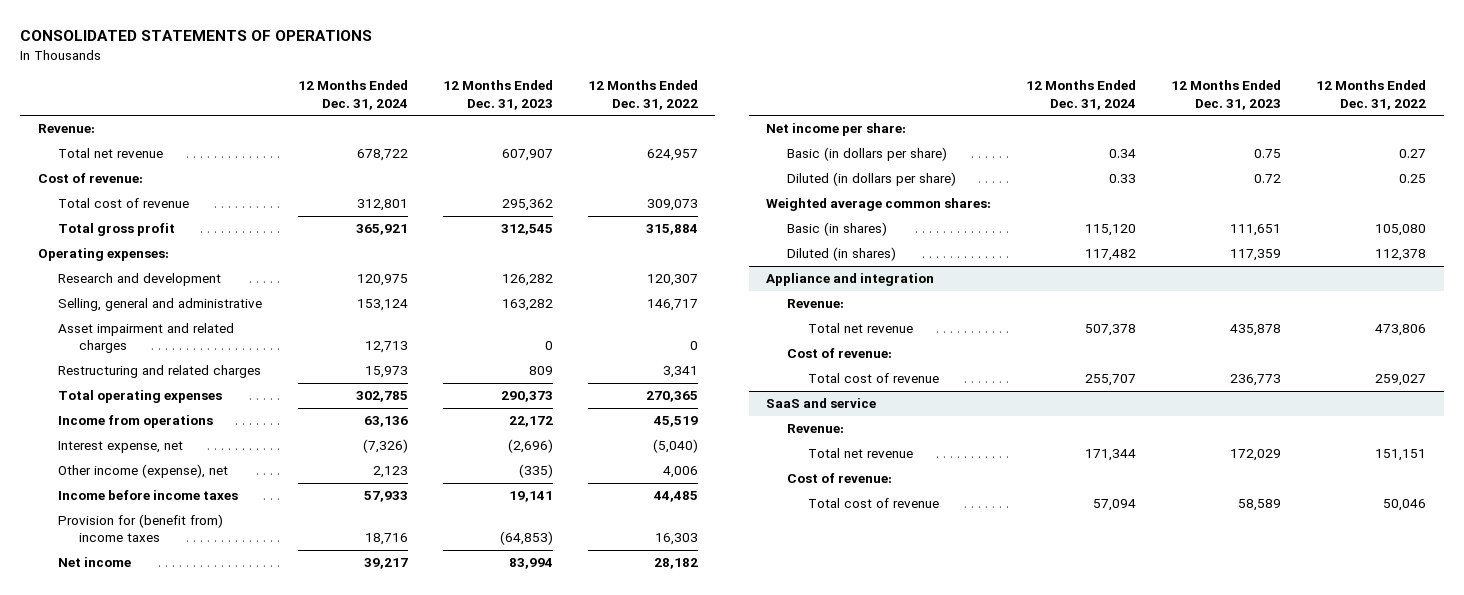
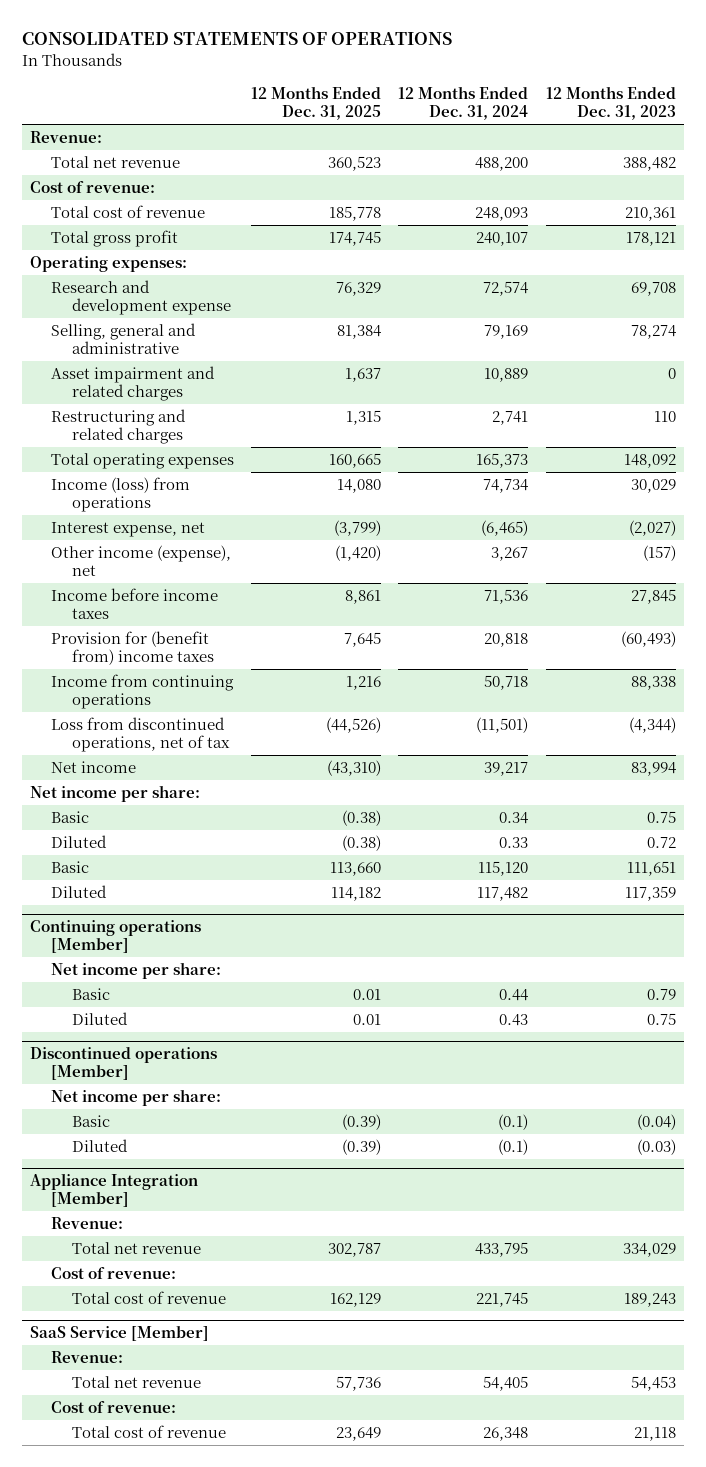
- | 12 Months Ended Dec. 31, 2024 | 12 Months Ended Dec. 31, 2023 | 12 Months Ended Dec. 31, 2022
+ | 12 Months Ended Dec. 31, 2025 | 12 Months Ended Dec. 31, 2024 | 12 Months Ended Dec. 31, 2023
- Total net revenue | 678,722 | 607,907 | 624,957
+ Total net revenue | 360,523 | 488,200 | 388,482
- Total cost of revenue | 312,801 | 295,362 | 309,073
- Total gross profit | 365,921 | 312,545 | 315,884
+ Total cost of revenue | 185,778 | 248,093 | 210,361
+ Total gross profit | 174,745 | 240,107 | 178,121
- Research and development | 120,975 | 126,282 | 120,307
- Selling, general and administrative | 153,124 | 163,282 | 146,717
- Asset impairment and related charges | 12,713 | 0 | 0
- Restructuring and related charges | 15,973 | 809 | 3,341
- Total operating expenses | 302,785 | 290,373 | 270,365
- Income from operations | 63,136 | 22,172 | 45,519
- Interest expense, net | (7,326) | (2,696) | (5,040)
- Other income (expense), net | 2,123 | (335) | 4,006
- Income before income taxes | 57,933 | 19,141 | 44,485
- Provision for (benefit from) income taxes | 18,716 | (64,853) | 16,303
+ Research and development expense | 76,329 | 72,574 | 69,708
+ Selling, general and administrative | 81,384 | 79,169 | 78,274
+ Asset impairment and related charges | 1,637 | 10,889 | 0
+ Restructuring and related charges | 1,315 | 2,741 | 110
+ Total operating expenses | 160,665 | 165,373 | 148,092
+ Income (loss) from operations | 14,080 | 74,734 | 30,029
+ Interest expense, net | (3,799) | (6,465) | (2,027)
+ Other income (expense), net | (1,420) | 3,267 | (157)
+ Income before income taxes | 8,861 | 71,536 | 27,845
+ Provision for (benefit from) income taxes | 7,645 | 20,818 | (60,493)
+ Income from continuing operations | 1,216 | 50,718 | 88,338
+ Loss from discontinued operations, net of tax | (44,526) | (11,501) | (4,344)
- Basic (in dollars per share) | 0.34 | 0.75 | 0.27
- Diluted (in dollars per share) | 0.33 | 0.72 | 0.25
- Weighted average common shares:
- Basic (in shares) | 115,120 | 111,651 | 105,080
- Diluted (in shares) | 117,482 | 117,359 | 112,378
- Appliance and integration
+ Basic | (0.38) | 0.34 | 0.75
+ Diluted | (0.38) | 0.33 | 0.72
+ Basic | 113,660 | 115,120 | 111,651
+ Diluted | 114,182 | 117,482 | 117,359
+ Continuing operations [Member]
+ Net income per share:
+ Basic | 0.01 | 0.44 | 0.79
+ Diluted | 0.01 | 0.43 | 0.75
+ Discontinued operations [Member]
+ Net income per share:
+ Basic | (0.39) | (0.1) | (0.04)
+ Diluted | (0.39) | (0.1) | (0.03)
+ Appliance Integration [Member]
- Total net revenue | 507,378 | 435,878 | 473,806
+ Total net revenue | 302,787 | 433,795 | 334,029
- Total cost of revenue | 255,707 | 236,773 | 259,027
- SaaS and service
+ Total cost of revenue | 162,129 | 221,745 | 189,243
+ SaaS Service [Member]
- Total net revenue | 171,344 | 172,029 | 151,151
+ Total net revenue | 57,736 | 54,405 | 54,453
- Total cost of revenue | 57,094 | 58,589 | 50,046
+ Total cost of revenue | 23,649 | 26,348 | 21,118

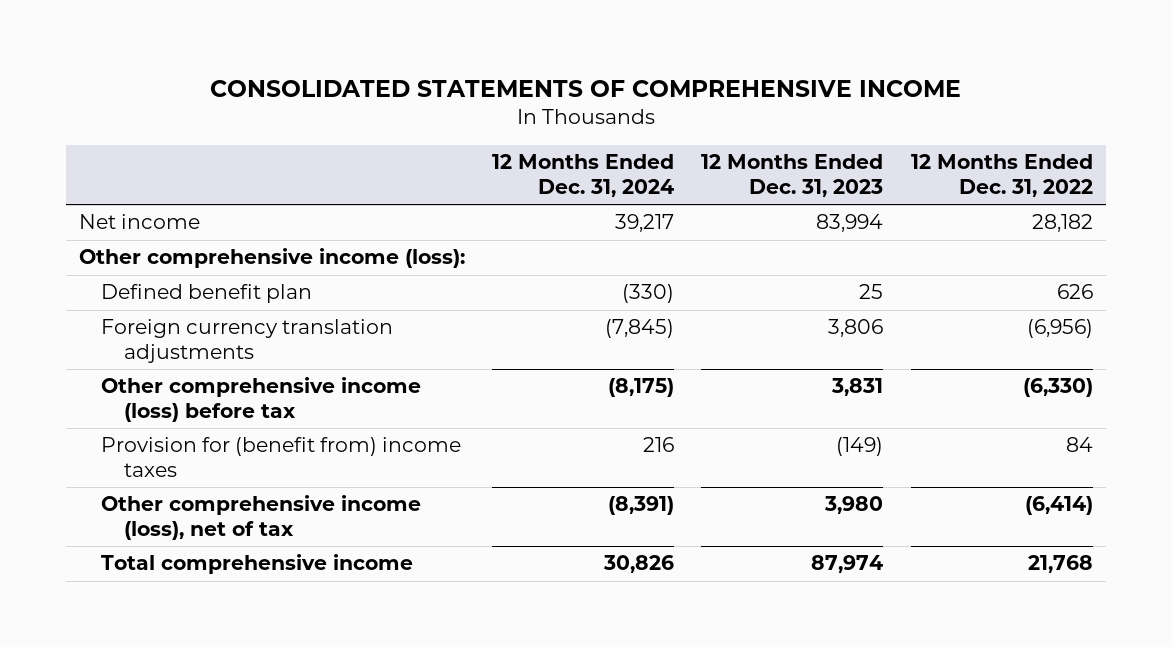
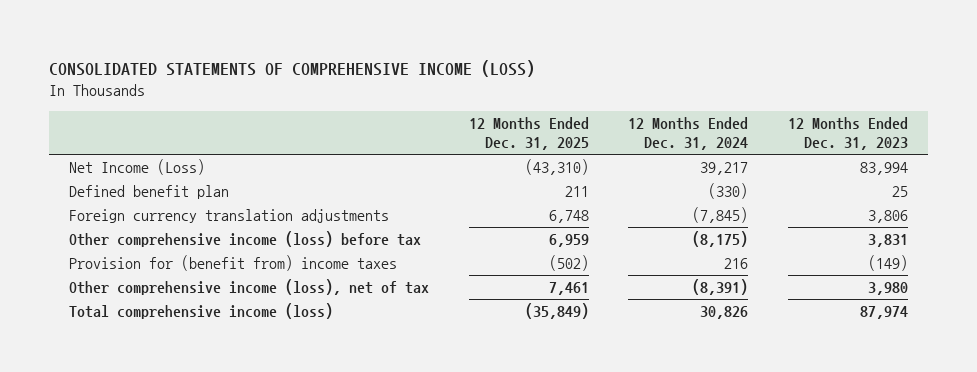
- CONSOLIDATED STATEMENTS OF COMPREHENSIVE INCOME
+ CONSOLIDATED STATEMENTS OF COMPREHENSIVE INCOME (LOSS)
- | 12 Months Ended Dec. 31, 2024 | 12 Months Ended Dec. 31, 2023 | 12 Months Ended Dec. 31, 2022
+ | 12 Months Ended Dec. 31, 2025 | 12 Months Ended Dec. 31, 2024 | 12 Months Ended Dec. 31, 2023
- Net income | 39,217 | 83,994 | 28,182
- Other comprehensive income (loss):
+ Net Income (Loss) | (43,310) | 39,217 | 83,994
- Total comprehensive income | 30,826 | 87,974 | 21,768
+ Total comprehensive income (loss) | (35,849) | 30,826 | 87,974

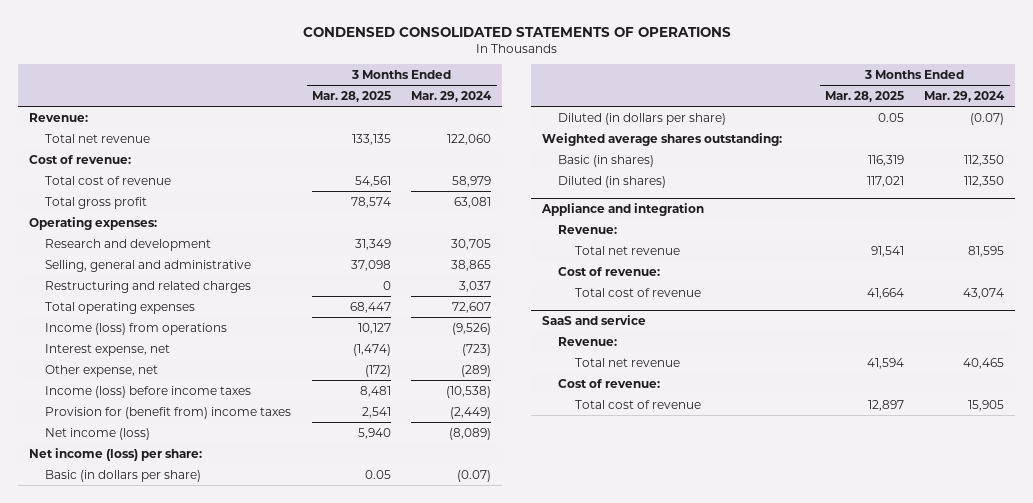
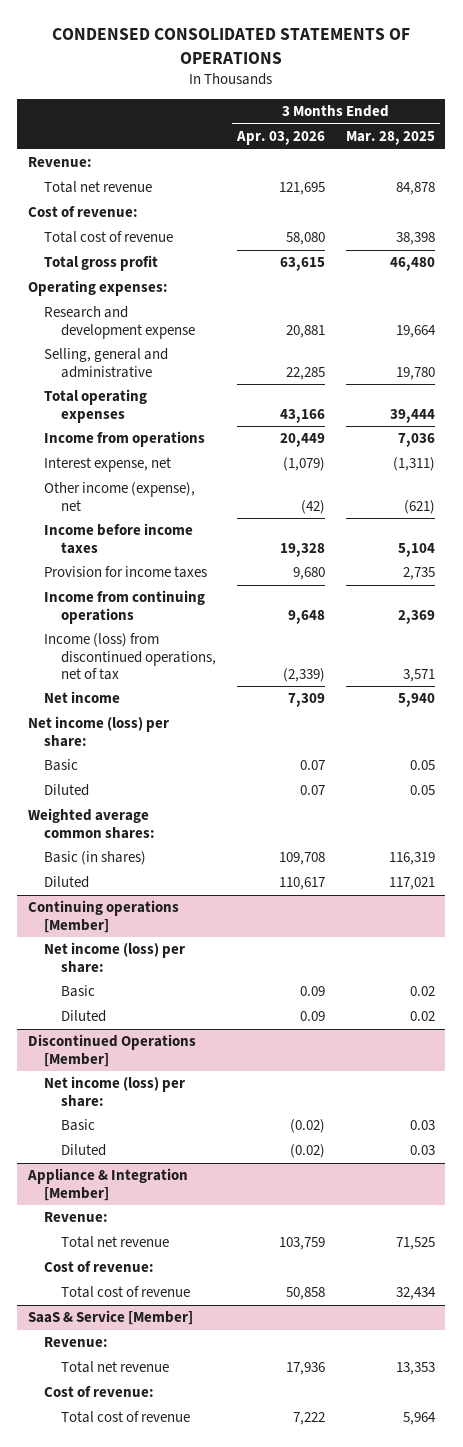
- | 3 Months Ended Mar. 28, 2025 | 3 Months Ended Mar. 29, 2024
+ | 3 Months Ended Apr. 03, 2026 | 3 Months Ended Mar. 28, 2025
- Total net revenue | 133,135 | 122,060
+ Total net revenue | 121,695 | 84,878
- Total cost of revenue | 54,561 | 58,979
- Total gross profit | 78,574 | 63,081
+ Total cost of revenue | 58,080 | 38,398
+ Total gross profit | 63,615 | 46,480
- Research and development | 31,349 | 30,705
- Selling, general and administrative | 37,098 | 38,865
- Restructuring and related charges | 0 | 3,037
- Total operating expenses | 68,447 | 72,607
- Income (loss) from operations | 10,127 | (9,526)
- Interest expense, net | (1,474) | (723)
- Other expense, net | (172) | (289)
- Income (loss) before income taxes | 8,481 | (10,538)
- Provision for (benefit from) income taxes | 2,541 | (2,449)
- Net income (loss) | 5,940 | (8,089)
+ Research and development expense | 20,881 | 19,664
+ Selling, general and administrative | 22,285 | 19,780
+ Total operating expenses | 43,166 | 39,444
+ Income from operations | 20,449 | 7,036
+ Interest expense, net | (1,079) | (1,311)
+ Other income (expense), net | (42) | (621)
+ Income before income taxes | 19,328 | 5,104
+ Provision for income taxes | 9,680 | 2,735
+ Income from continuing operations | 9,648 | 2,369
+ Income (loss) from discontinued operations, net of tax | (2,339) | 3,571
+ Net income | 7,309 | 5,940
- Basic (in dollars per share) | 0.05 | (0.07)
- Diluted (in dollars per share) | 0.05 | (0.07)
- Weighted average shares outstanding:
+ Basic | 0.07 | 0.05
+ Diluted | 0.07 | 0.05
+ Weighted average common shares:
- Diluted (in shares) | 117,021 | 112,350
- Appliance and integration
+ Diluted | 110,617 | 117,021
+ Continuing operations [Member]
+ Net income (loss) per share:
+ Basic | 0.09 | 0.02
+ Diluted | 0.09 | 0.02
+ Discontinued Operations [Member]
+ Net income (loss) per share:
+ Basic | (0.02) | 0.03
+ Diluted | (0.02) | 0.03
+ Appliance & Integration [Member]
- Total net revenue | 91,541 | 81,595
+ Total net revenue | 103,759 | 71,525
- Total cost of revenue | 41,664 | 43,074
- SaaS and service
+ Total cost of revenue | 50,858 | 32,434
+ SaaS & Service [Member]
- Total net revenue | 41,594 | 40,465
+ Total net revenue | 17,936 | 13,353
- Total cost of revenue | 12,897 | 15,905
+ Total cost of revenue | 7,222 | 5,964

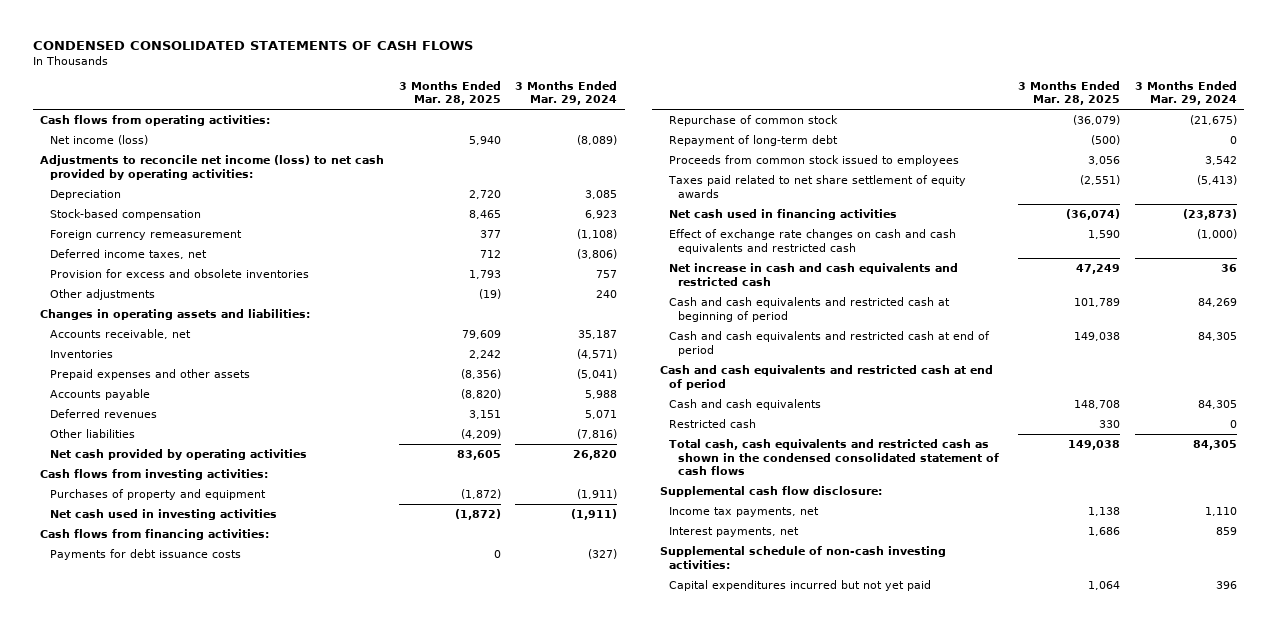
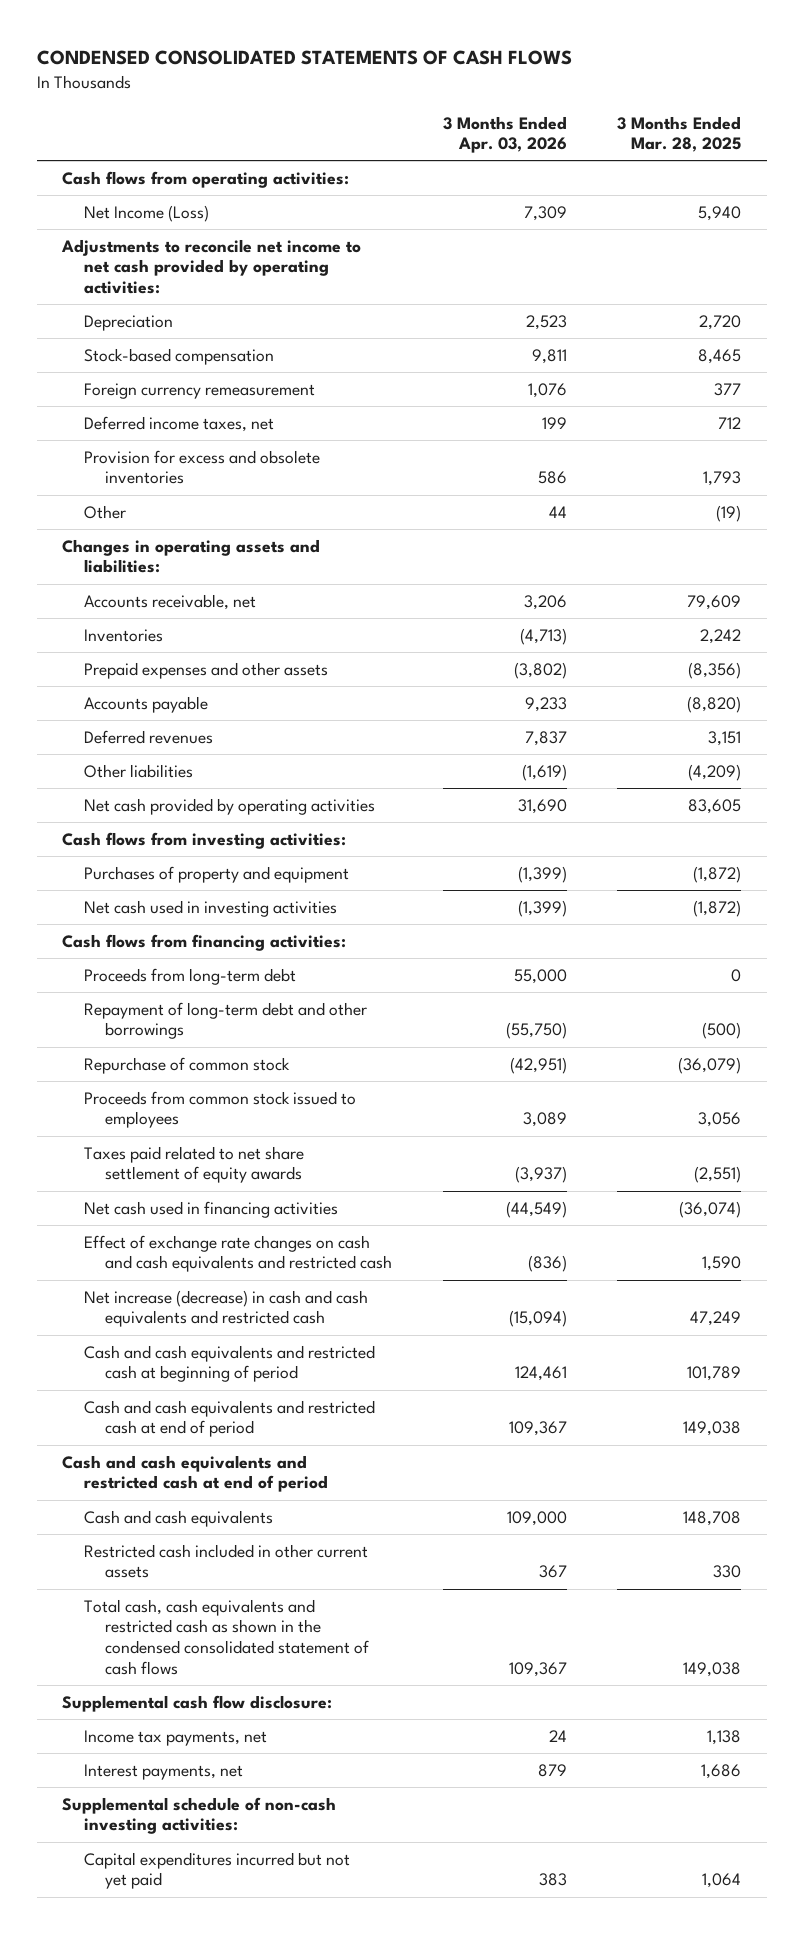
- | 3 Months Ended Mar. 28, 2025 | 3 Months Ended Mar. 29, 2024
+ | 3 Months Ended Apr. 03, 2026 | 3 Months Ended Mar. 28, 2025
- Net income (loss) | 5,940 | (8,089)
- Adjustments to reconcile net income (loss) to net cash provided by operating activities:
+ Net Income (Loss) | 7,309 | 5,940
+ Adjustments to reconcile net income to net cash provided by operating activities:
- Other adjustments | (19) | 240
+ Other | 44 | (19)
- Payments for debt issuance costs | 0 | (327)
+ Proceeds from long-term debt | 55,000 | 0
+ Repayment of long-term debt and other borrowings | (55,750) | (500)
- Repayment of long-term debt | (500) | 0
- Net increase in cash and cash equivalents and restricted cash | 47,249 | 36
+ Net increase (decrease) in cash and cash equivalents and restricted cash | (15,094) | 47,249
- Restricted cash | 330 | 0
+ Restricted cash included in other current assets | 367 | 330

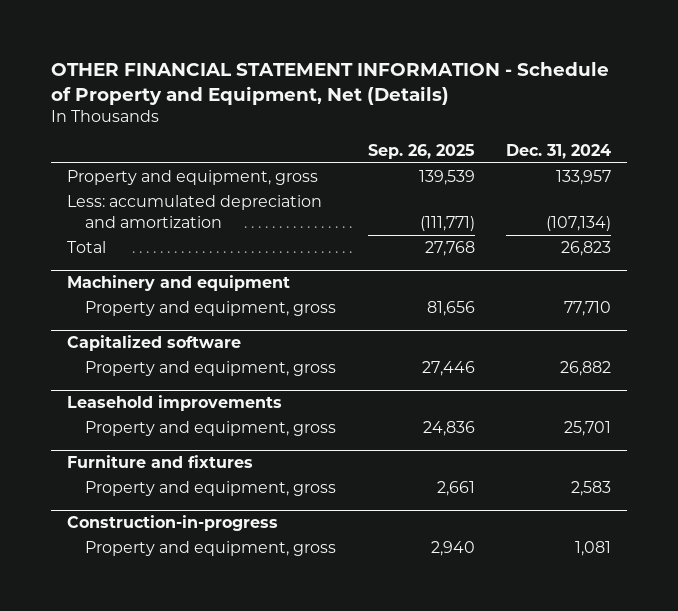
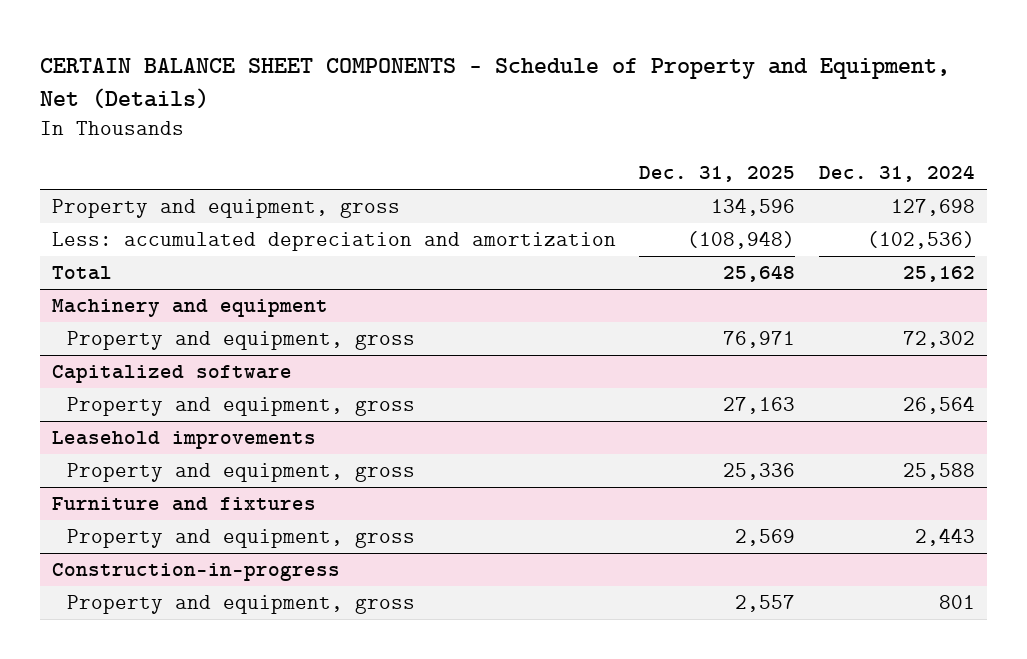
- OTHER FINANCIAL STATEMENT INFORMATION - Schedule of Property and Equipment, Net (Details)
+ CERTAIN BALANCE SHEET COMPONENTS - Schedule of Property and Equipment, Net (Details)
- | Sep. 26, 2025 | Dec. 31, 2024
+ | Dec. 31, 2025 | Dec. 31, 2024
- Property and equipment, gross | 139,539 | 133,957
- Less: accumulated depreciation and amortization | (111,771) | (107,134)
- Total | 27,768 | 26,823
+ Property and equipment, gross | 134,596 | 127,698
+ Less: accumulated depreciation and amortization | (108,948) | (102,536)
+ Total | 25,648 | 25,162
@ Machinery and equipment
- Property and equipment, gross | 81,656 | 77,710
+ Property and equipment, gross | 76,971 | 72,302
@ Capitalized software
- Property and equipment, gross | 27,446 | 26,882
+ Property and equipment, gross | 27,163 | 26,564
@ Leasehold improvements
- Property and equipment, gross | 24,836 | 25,701
+ Property and equipment, gross | 25,336 | 25,588
@ Furniture and fixtures
- Property and equipment, gross | 2,661 | 2,583
+ Property and equipment, gross | 2,569 | 2,443
@ Construction-in-progress
- Property and equipment, gross | 2,940 | 1,081
+ Property and equipment, gross | 2,557 | 801

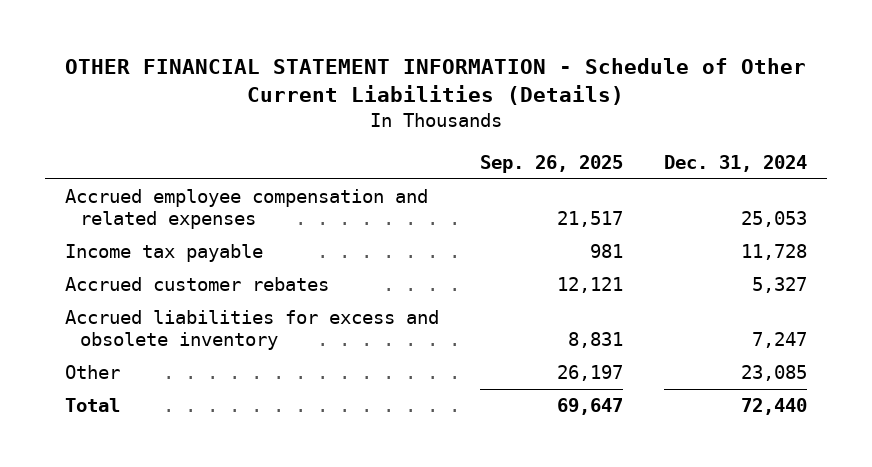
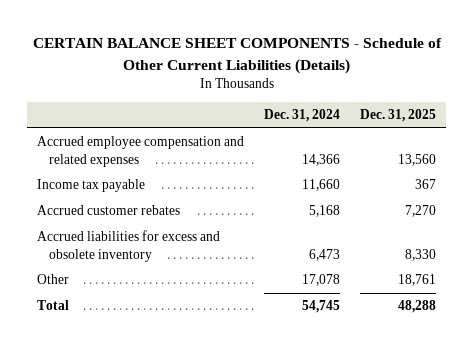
- OTHER FINANCIAL STATEMENT INFORMATION - Schedule of Other Current Liabilities (Details)
+ CERTAIN BALANCE SHEET COMPONENTS - Schedule of Other Current Liabilities (Details)
- | Sep. 26, 2025 | Dec. 31, 2024
+ | Dec. 31, 2024 | Dec. 31, 2025
- Accrued employee compensation and related expenses | 21,517 | 25,053
- Income tax payable | 981 | 11,728
- Accrued customer rebates | 12,121 | 5,327
- Accrued liabilities for excess and obsolete inventory | 8,831 | 7,247
- Other | 26,197 | 23,085
- Total | 69,647 | 72,440
+ Accrued employee compensation and related expenses | 14,366 | 13,560
+ Income tax payable | 11,660 | 367
+ Accrued customer rebates | 5,168 | 7,270
+ Accrued liabilities for excess and obsolete inventory | 6,473 | 8,330
+ Other | 17,078 | 18,761
+ Total | 54,745 | 48,288

